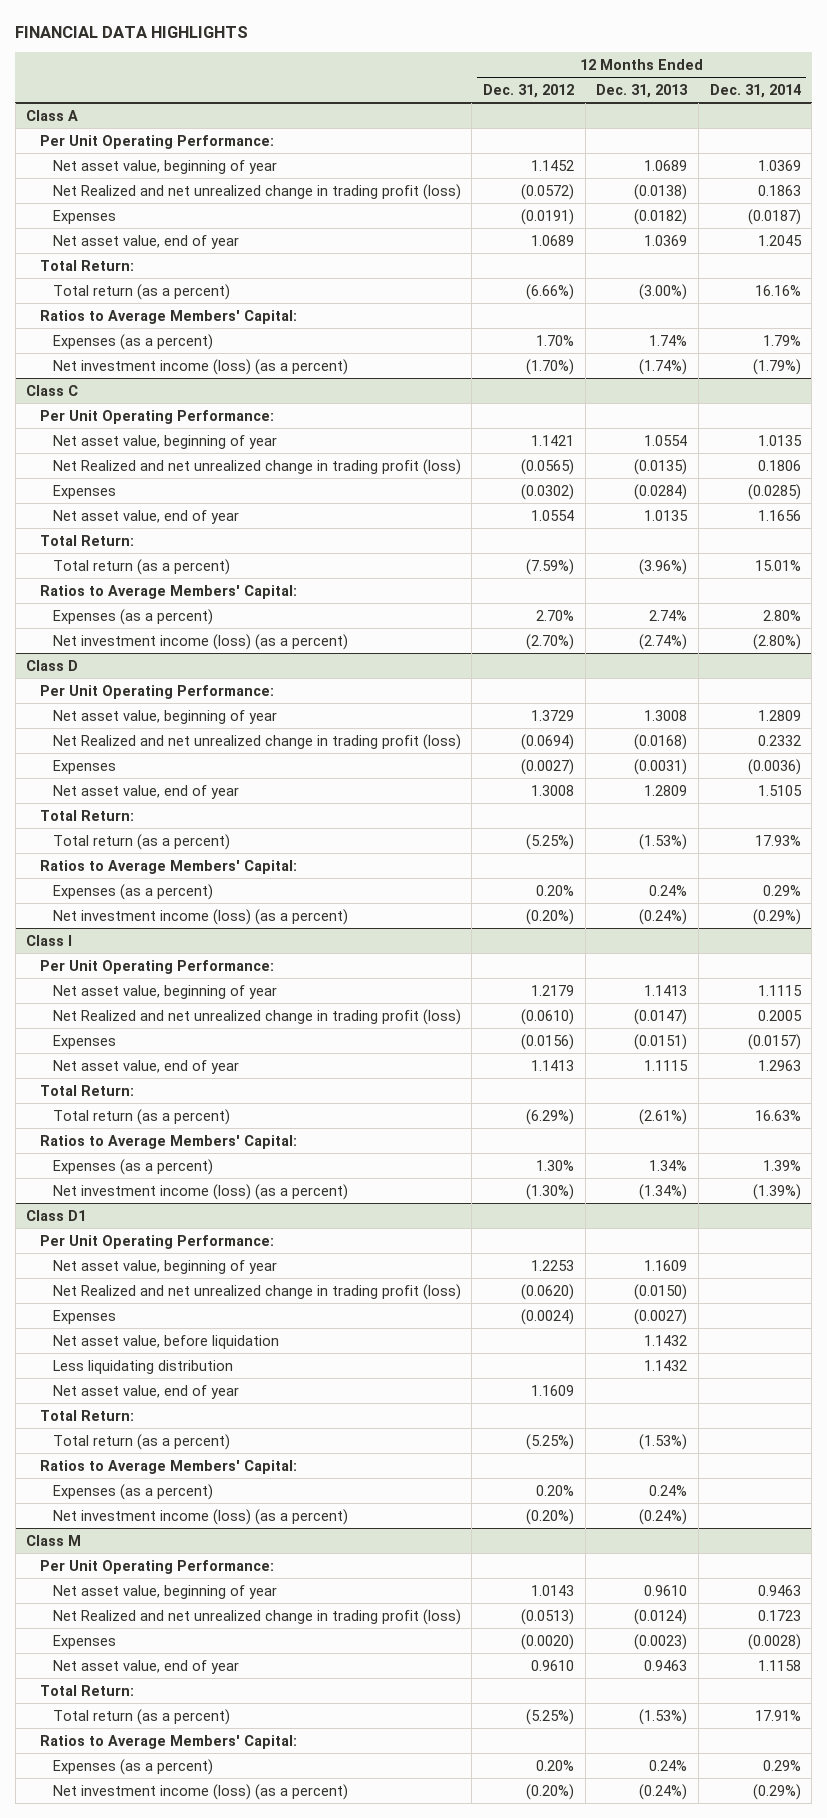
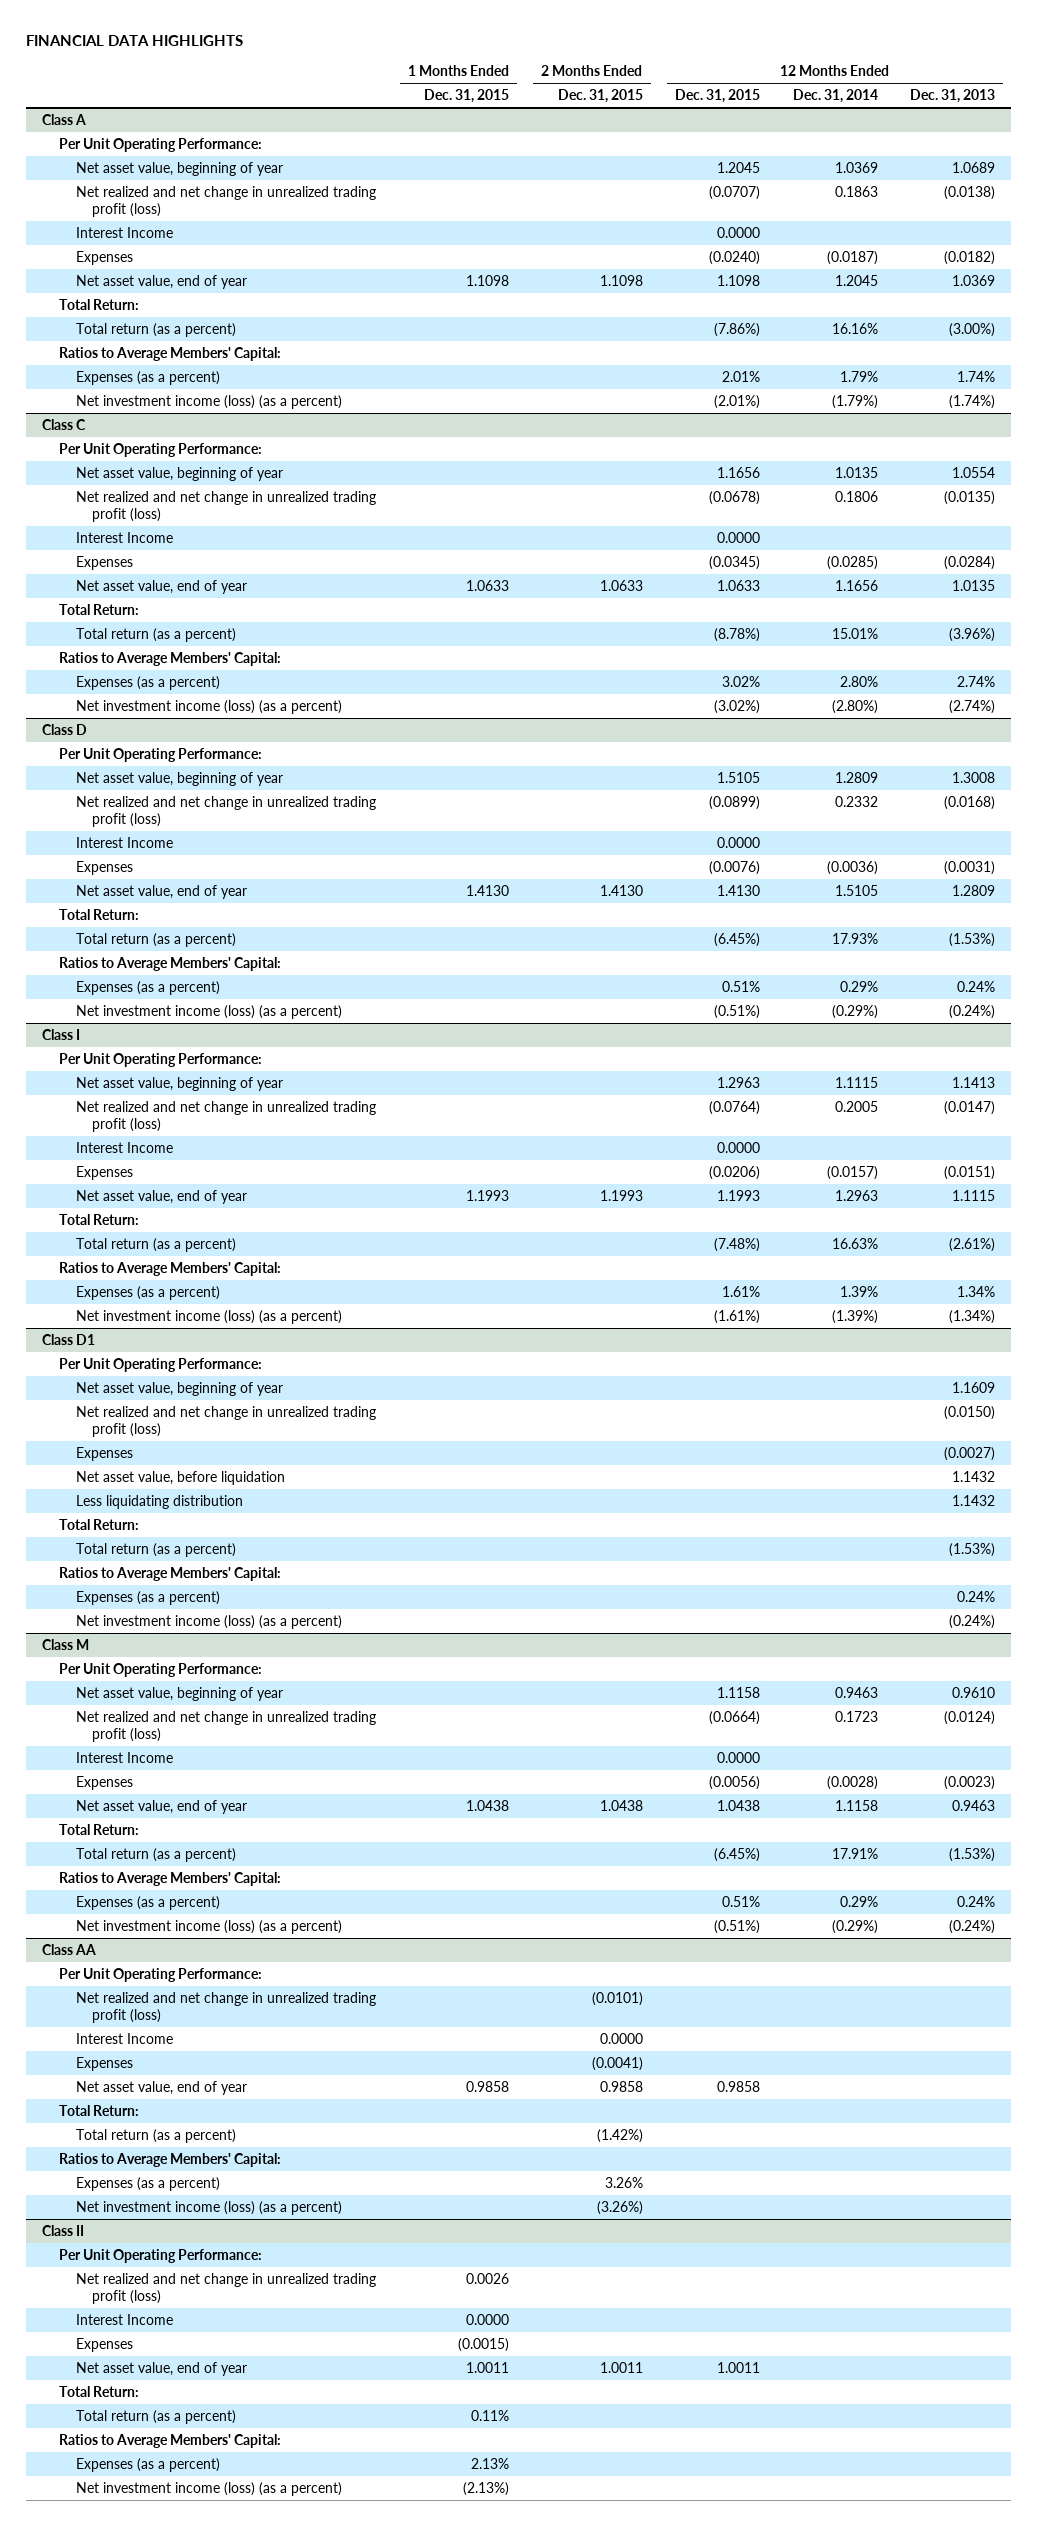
- | 12 Months Ended Dec. 31, 2012 | 12 Months Ended Dec. 31, 2013 | 12 Months Ended Dec. 31, 2014
+ | 1 Months Ended Dec. 31, 2015 | 2 Months Ended Dec. 31, 2015 | 12 Months Ended Dec. 31, 2015 | 12 Months Ended Dec. 31, 2014 | 12 Months Ended Dec. 31, 2013
@ Class A
- Net Realized and net unrealized change in trading profit (loss) | (0.0572) | (0.0138) | 0.1863
+ Net realized and net change in unrealized trading profit (loss) | | | (0.0707) | 0.1863 | (0.0138)
+ Interest Income | | | 0.0000 | |
@ Class C
- Net Realized and net unrealized change in trading profit (loss) | (0.0565) | (0.0135) | 0.1806
+ Net realized and net change in unrealized trading profit (loss) | | | (0.0678) | 0.1806 | (0.0135)
+ Interest Income | | | 0.0000 | |
@ Class D
- Net Realized and net unrealized change in trading profit (loss) | (0.0694) | (0.0168) | 0.2332
+ Net realized and net change in unrealized trading profit (loss) | | | (0.0899) | 0.2332 | (0.0168)
+ Interest Income | | | 0.0000 | |
@ Class I
- Net Realized and net unrealized change in trading profit (loss) | (0.0610) | (0.0147) | 0.2005
+ Net realized and net change in unrealized trading profit (loss) | | | (0.0764) | 0.2005 | (0.0147)
+ Interest Income | | | 0.0000 | |
@ Class D1
- Net Realized and net unrealized change in trading profit (loss) | (0.0620) | (0.0150) |
+ Net realized and net change in unrealized trading profit (loss) | | | | | (0.0150)
- Net asset value, end of year | 1.1609 | |
@ Class M
- Net Realized and net unrealized change in trading profit (loss) | (0.0513) | (0.0124) | 0.1723
+ Net realized and net change in unrealized trading profit (loss) | | | (0.0664) | 0.1723 | (0.0124)
+ Interest Income | | | 0.0000 | |
+ Class AA
+ Per Unit Operating Performance:
+ Net realized and net change in unrealized trading profit (loss) | | (0.0101) | | |
+ Interest Income | | 0.0000 | | |
+ Expenses | | (0.0041) | | |
+ Net asset value, end of year | 0.9858 | 0.9858 | 0.9858 | |
+ Total Return:
+ Total return (as a percent) | | (1.42%) | | |
+ Ratios to Average Members' Capital:
+ Expenses (as a percent) | | 3.26% | | |
+ Net investment income (loss) (as a percent) | | (3.26%) | | |
+ Class II
+ Per Unit Operating Performance:
+ Net realized and net change in unrealized trading profit (loss) | 0.0026 | | | |
+ Interest Income | 0.0000 | | | |
+ Expenses | (0.0015) | | | |
+ Net asset value, end of year | 1.0011 | 1.0011 | 1.0011 | |
+ Total Return:
+ Total return (as a percent) | 0.11% | | | |
+ Ratios to Average Members' Capital:
+ Expenses (as a percent) | 2.13% | | | |
+ Net investment income (loss) (as a percent) | (2.13%) | | | |

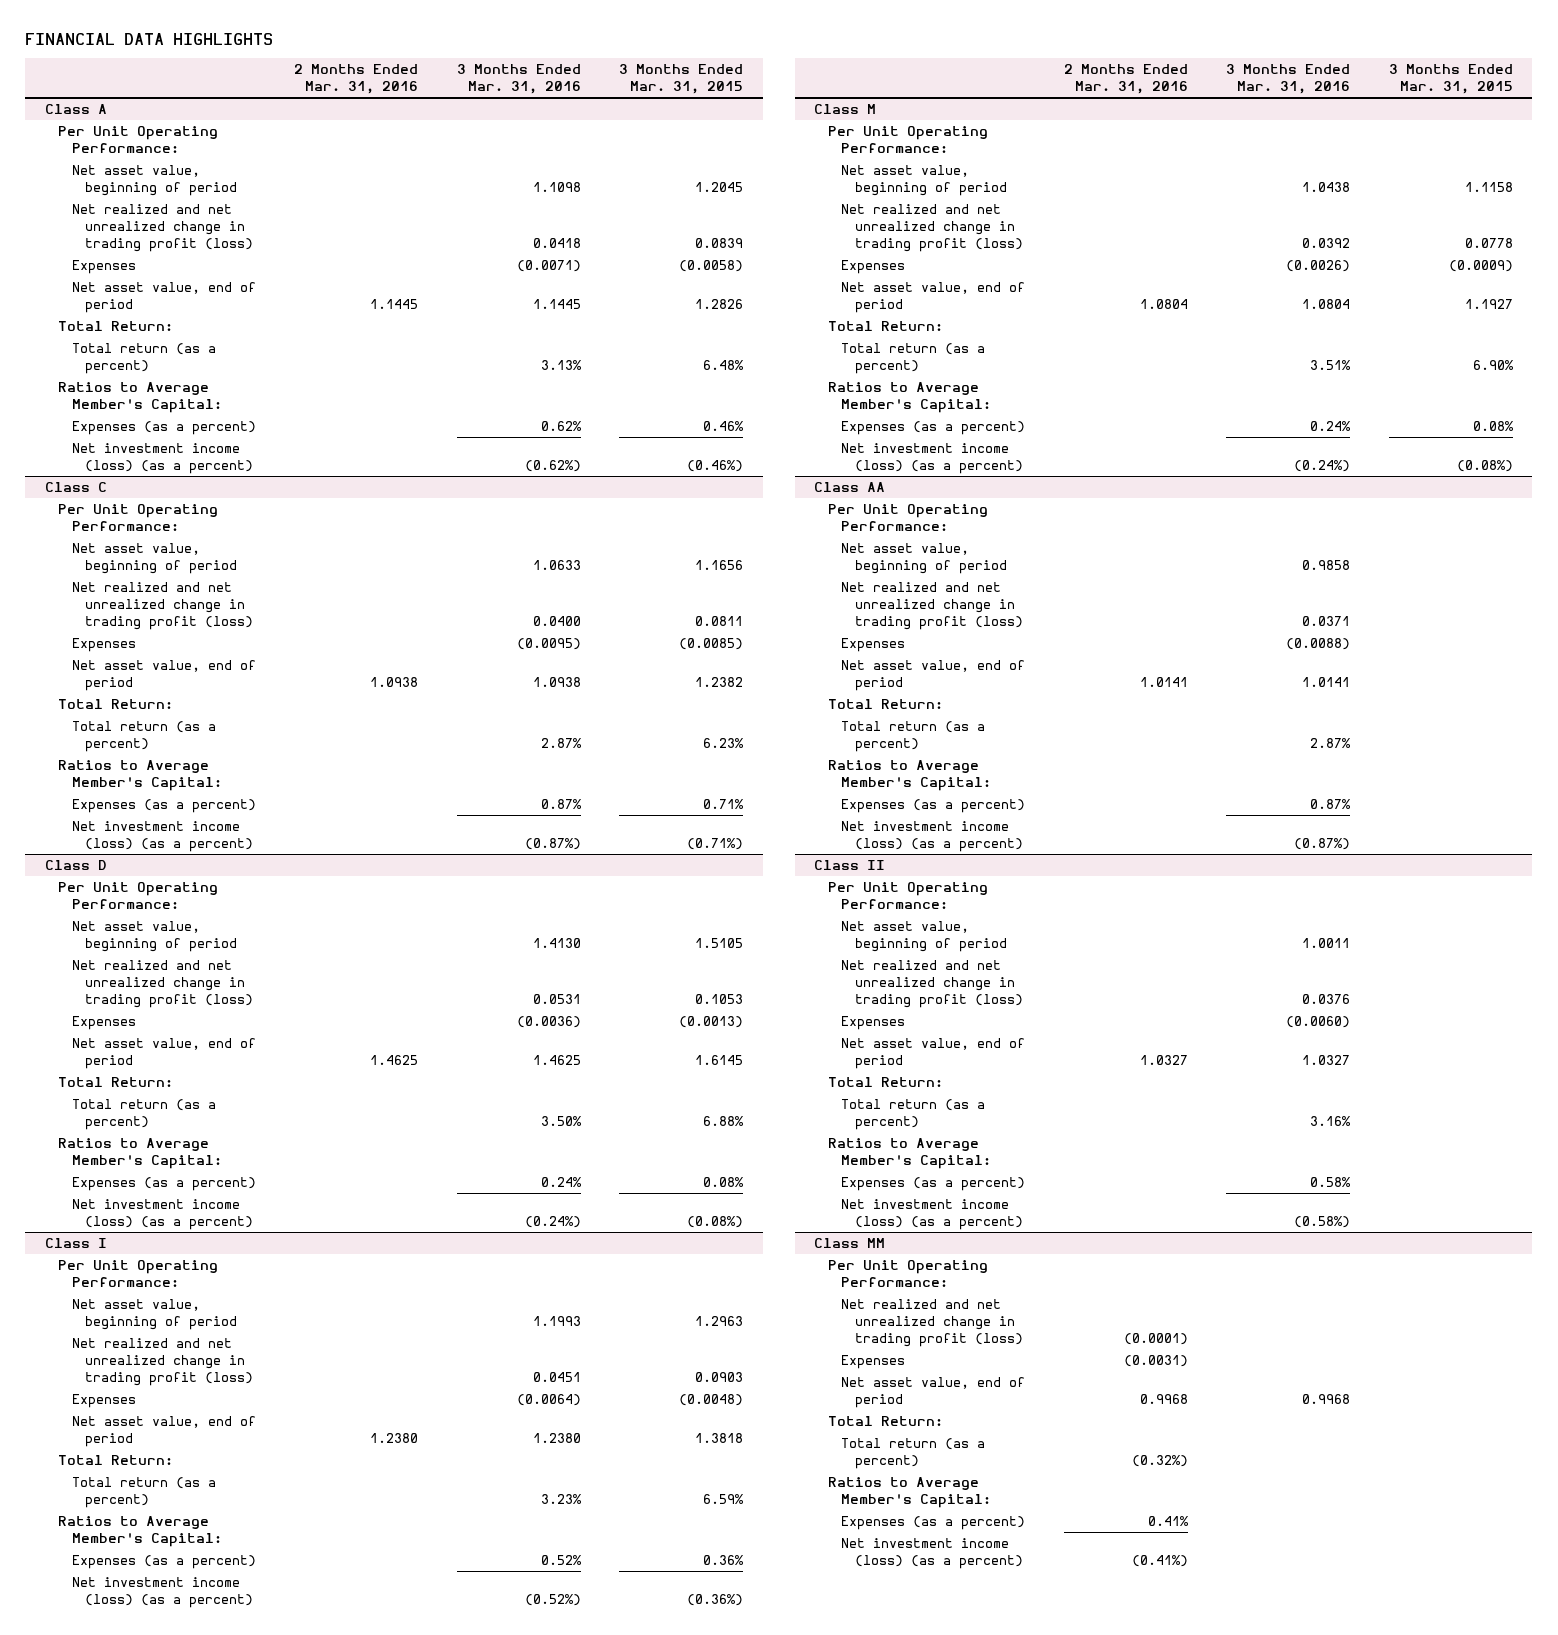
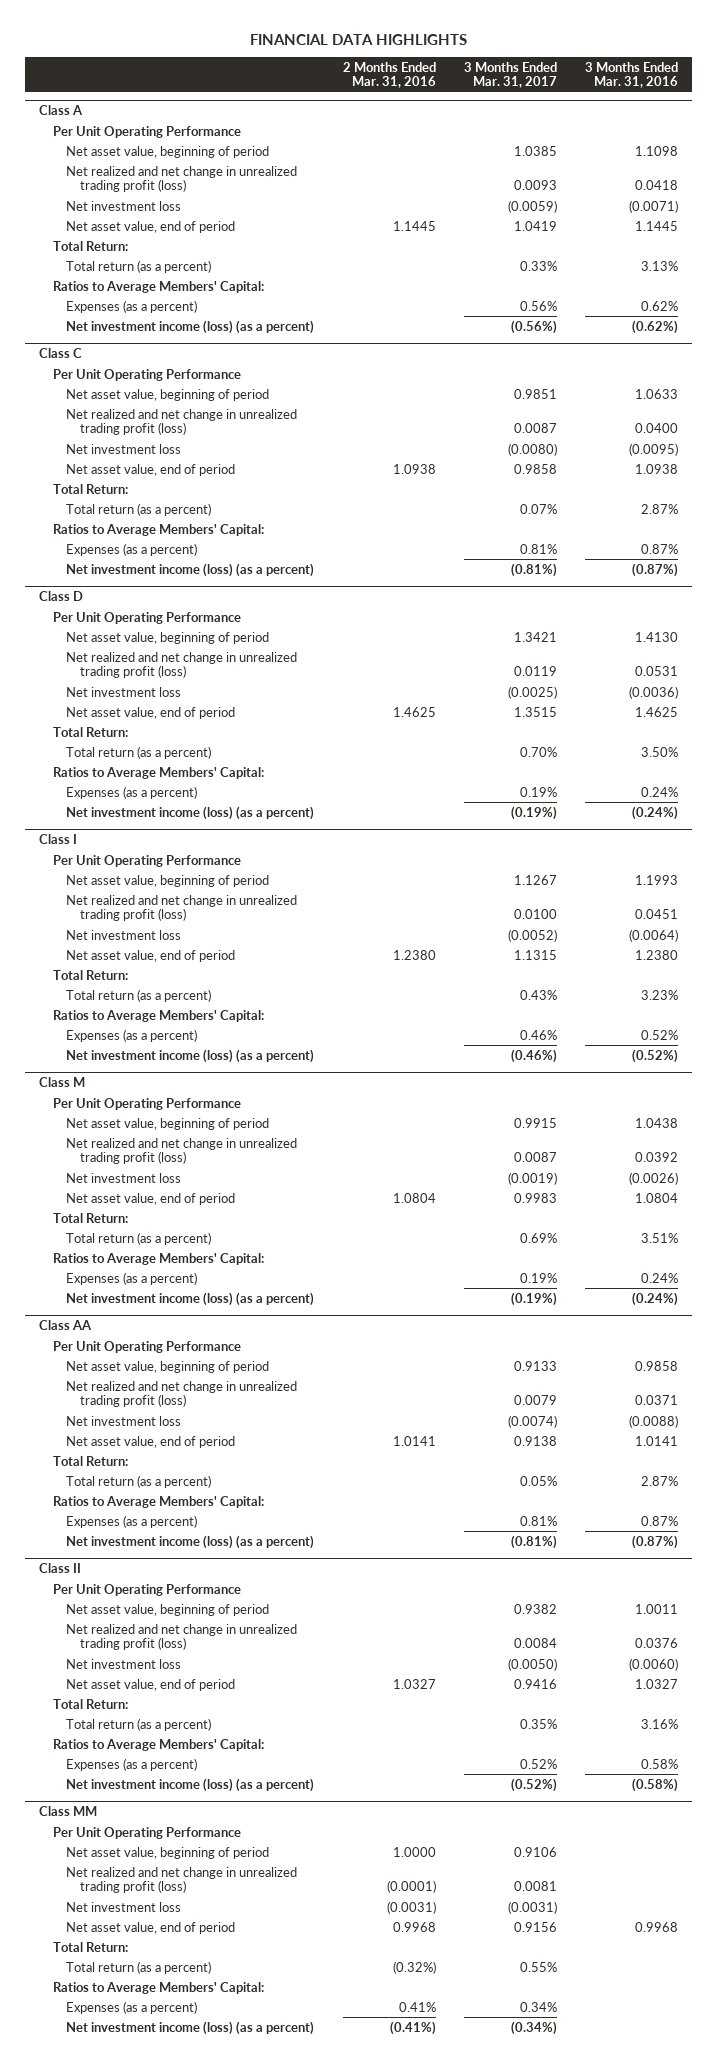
- | 2 Months Ended Mar. 31, 2016 | 3 Months Ended Mar. 31, 2016 | 3 Months Ended Mar. 31, 2015
+ | 2 Months Ended Mar. 31, 2016 | 3 Months Ended Mar. 31, 2017 | 3 Months Ended Mar. 31, 2016
@ Class A
- Per Unit Operating Performance:
+ Per Unit Operating Performance
- Net realized and net unrealized change in trading profit (loss) | | 0.0418 | 0.0839
- Expenses | | (0.0071) | (0.0058)
+ Net realized and net change in unrealized trading profit (loss) | | 0.0093 | 0.0418
+ Net investment loss | | (0.0059) | (0.0071)
- Ratios to Average Member's Capital:
+ Ratios to Average Members' Capital:
@ Class C
- Per Unit Operating Performance:
+ Per Unit Operating Performance
- Net realized and net unrealized change in trading profit (loss) | | 0.0400 | 0.0811
- Expenses | | (0.0095) | (0.0085)
+ Net realized and net change in unrealized trading profit (loss) | | 0.0087 | 0.0400
+ Net investment loss | | (0.0080) | (0.0095)
- Ratios to Average Member's Capital:
+ Ratios to Average Members' Capital:
@ Class D
- Per Unit Operating Performance:
+ Per Unit Operating Performance
- Net realized and net unrealized change in trading profit (loss) | | 0.0531 | 0.1053
- Expenses | | (0.0036) | (0.0013)
+ Net realized and net change in unrealized trading profit (loss) | | 0.0119 | 0.0531
+ Net investment loss | | (0.0025) | (0.0036)
- Ratios to Average Member's Capital:
+ Ratios to Average Members' Capital:
@ Class I
- Per Unit Operating Performance:
+ Per Unit Operating Performance
- Net realized and net unrealized change in trading profit (loss) | | 0.0451 | 0.0903
- Expenses | | (0.0064) | (0.0048)
+ Net realized and net change in unrealized trading profit (loss) | | 0.0100 | 0.0451
+ Net investment loss | | (0.0052) | (0.0064)
- Ratios to Average Member's Capital:
+ Ratios to Average Members' Capital:
@ Class M
- Per Unit Operating Performance:
+ Per Unit Operating Performance
- Net realized and net unrealized change in trading profit (loss) | | 0.0392 | 0.0778
- Expenses | | (0.0026) | (0.0009)
+ Net realized and net change in unrealized trading profit (loss) | | 0.0087 | 0.0392
+ Net investment loss | | (0.0019) | (0.0026)
- Ratios to Average Member's Capital:
+ Ratios to Average Members' Capital:
@ Class AA
- Per Unit Operating Performance:
+ Per Unit Operating Performance
- Net realized and net unrealized change in trading profit (loss) | | 0.0371 |
- Expenses | | (0.0088) |
+ Net realized and net change in unrealized trading profit (loss) | | 0.0079 | 0.0371
+ Net investment loss | | (0.0074) | (0.0088)
- Ratios to Average Member's Capital:
+ Ratios to Average Members' Capital:
@ Class II
- Per Unit Operating Performance:
+ Per Unit Operating Performance
- Net realized and net unrealized change in trading profit (loss) | | 0.0376 |
- Expenses | | (0.0060) |
+ Net realized and net change in unrealized trading profit (loss) | | 0.0084 | 0.0376
+ Net investment loss | | (0.0050) | (0.0060)
- Ratios to Average Member's Capital:
+ Ratios to Average Members' Capital:
@ Class MM
- Per Unit Operating Performance:
- Net realized and net unrealized change in trading profit (loss) | (0.0001) | |
- Expenses | (0.0031) | |
+ Per Unit Operating Performance
+ Net asset value, beginning of period | 1.0000 | 0.9106 |
+ Net realized and net change in unrealized trading profit (loss) | (0.0001) | 0.0081 |
+ Net investment loss | (0.0031) | (0.0031) |
- Ratios to Average Member's Capital:
+ Ratios to Average Members' Capital:

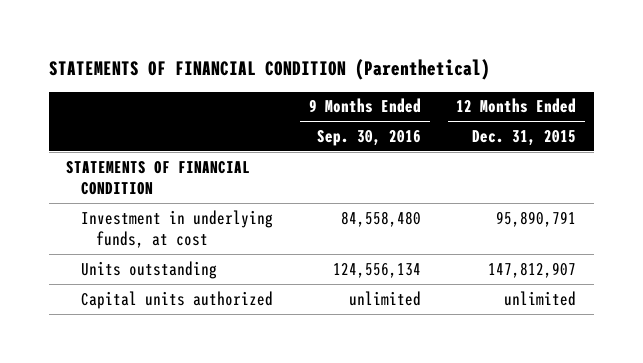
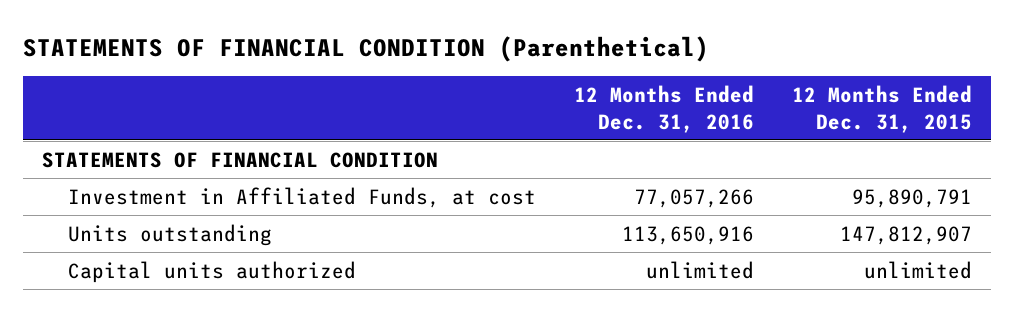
- | 9 Months Ended Sep. 30, 2016 | 12 Months Ended Dec. 31, 2015
+ | 12 Months Ended Dec. 31, 2016 | 12 Months Ended Dec. 31, 2015
- Investment in underlying funds, at cost | 84,558,480 | 95,890,791
+ Investment in Affiliated Funds, at cost | 77,057,266 | 95,890,791

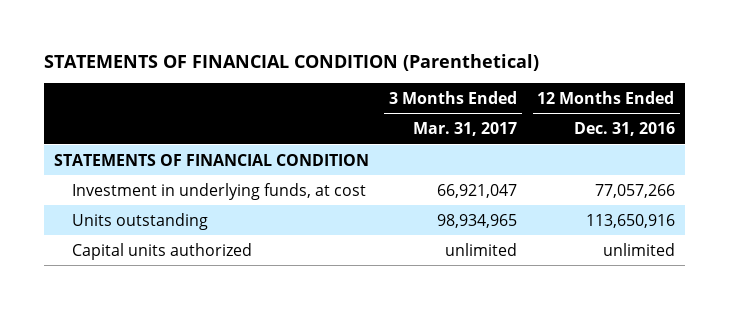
- | 12 Months Ended Dec. 31, 2016 | 12 Months Ended Dec. 31, 2015
+ | 3 Months Ended Mar. 31, 2017 | 12 Months Ended Dec. 31, 2016
- Investment in Affiliated Funds, at cost | 77,057,266 | 95,890,791
+ Investment in underlying funds, at cost | 66,921,047 | 77,057,266

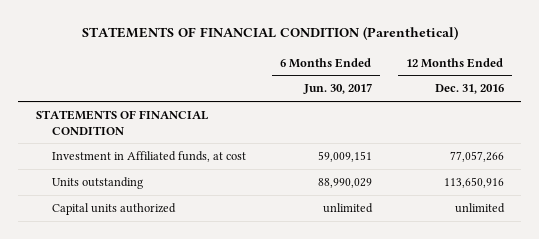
- | 3 Months Ended Mar. 31, 2017 | 12 Months Ended Dec. 31, 2016
+ | 6 Months Ended Jun. 30, 2017 | 12 Months Ended Dec. 31, 2016
- Investment in underlying funds, at cost | 66,921,047 | 77,057,266
+ Investment in Affiliated funds, at cost | 59,009,151 | 77,057,266

